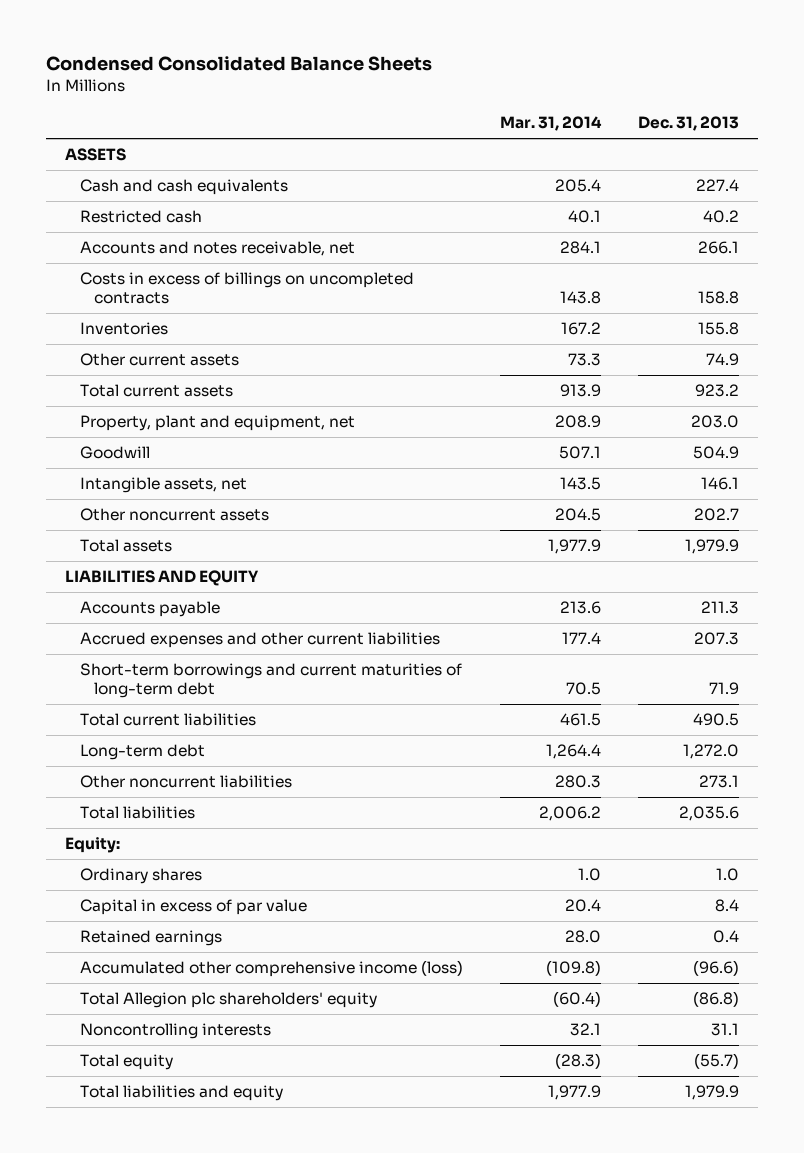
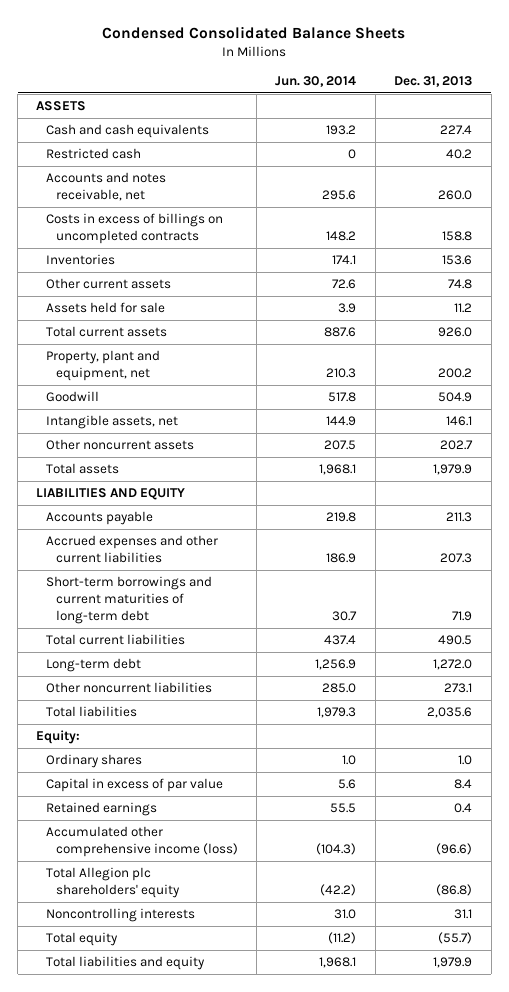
- | Mar. 31, 2014 | Dec. 31, 2013
+ | Jun. 30, 2014 | Dec. 31, 2013
- Accounts and notes receivable, net | 284.1 | 266.1
+ Accounts and notes receivable, net | 295.6 | 260.0
- Inventories | 167.2 | 155.8
- Other current assets | 73.3 | 74.9
- Total current assets | 913.9 | 923.2
- Property, plant and equipment, net | 208.9 | 203.0
+ Inventories | 174.1 | 153.6
+ Other current assets | 72.6 | 74.8
+ Assets held for sale | 3.9 | 11.2
+ Total current assets | 887.6 | 926.0
+ Property, plant and equipment, net | 210.3 | 200.2

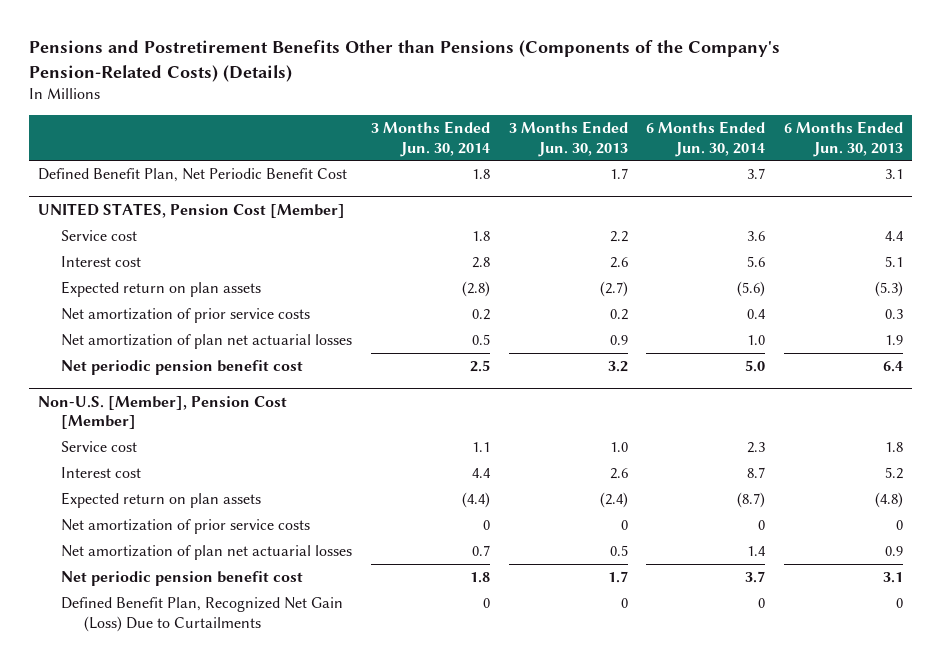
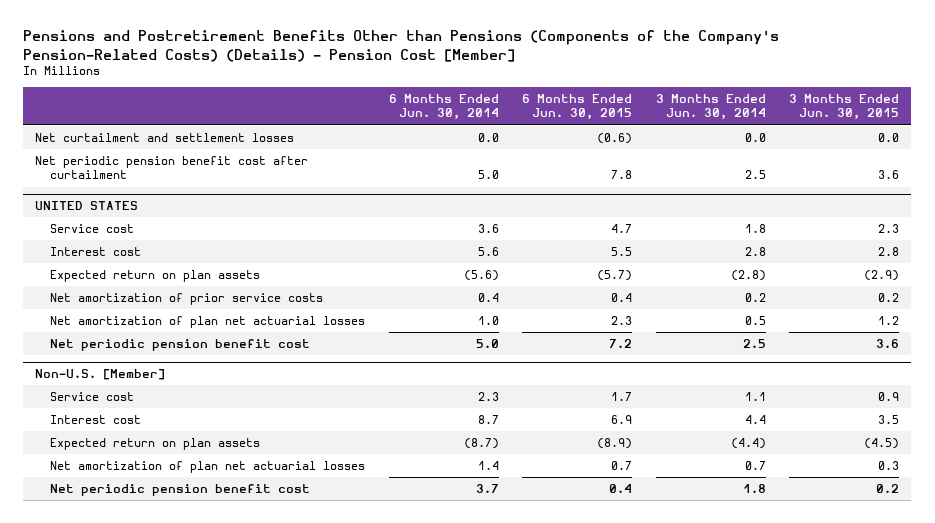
- Pensions and Postretirement Benefits Other than Pensions (Components of the Company's Pension-Related Costs) (Details)
+ Pensions and Postretirement Benefits Other than Pensions (Components of the Company's Pension-Related Costs) (Details) - Pension Cost [Member]
- | 3 Months Ended Jun. 30, 2014 | 3 Months Ended Jun. 30, 2013 | 6 Months Ended Jun. 30, 2014 | 6 Months Ended Jun. 30, 2013
+ | 6 Months Ended Jun. 30, 2014 | 6 Months Ended Jun. 30, 2015 | 3 Months Ended Jun. 30, 2014 | 3 Months Ended Jun. 30, 2015
- Defined Benefit Plan, Net Periodic Benefit Cost | 1.8 | 1.7 | 3.7 | 3.1
- UNITED STATES, Pension Cost [Member]
+ Net curtailment and settlement losses | 0.0 | (0.6) | 0.0 | 0.0
+ Net periodic pension benefit cost after curtailment | 5.0 | 7.8 | 2.5 | 3.6
+ UNITED STATES
- Non-U.S. [Member], Pension Cost [Member]
+ Non-U.S. [Member]
- Net amortization of prior service costs | 0 | 0 | 0 | 0
- Defined Benefit Plan, Recognized Net Gain (Loss) Due to Curtailments | 0 | 0 | 0 | 0

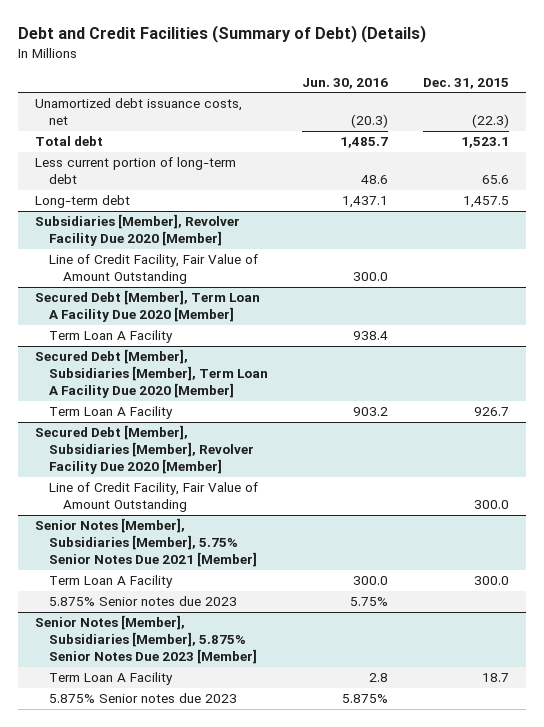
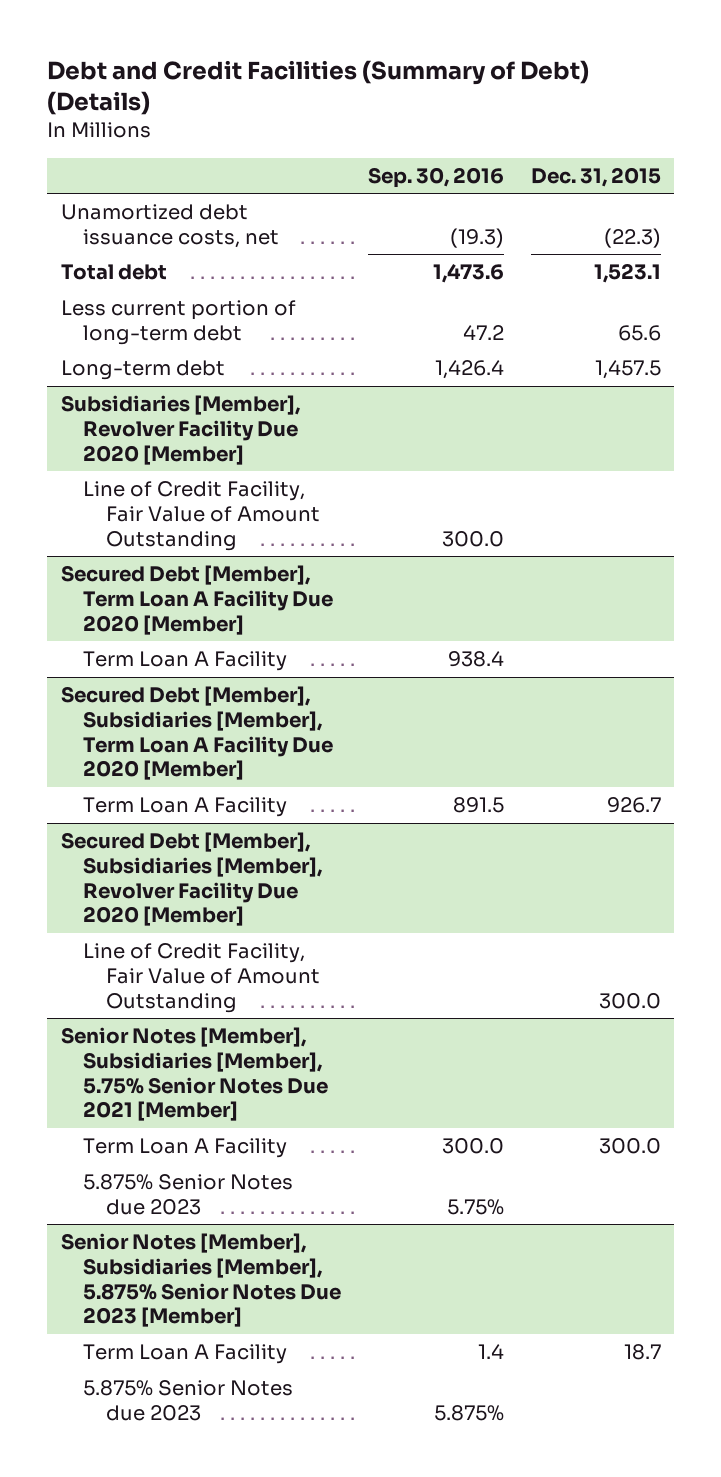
- | Jun. 30, 2016 | Dec. 31, 2015
+ | Sep. 30, 2016 | Dec. 31, 2015
@ Senior Notes [Member], Subsidiaries [Member], 5.75% Senior Notes Due 2021 [Member]
- 5.875% Senior notes due 2023 | 5.75% |
+ 5.875% Senior Notes due 2023 | 5.75% |
@ Senior Notes [Member], Subsidiaries [Member], 5.875% Senior Notes Due 2023 [Member]
- 5.875% Senior notes due 2023 | 5.875% |
+ 5.875% Senior Notes due 2023 | 5.875% |

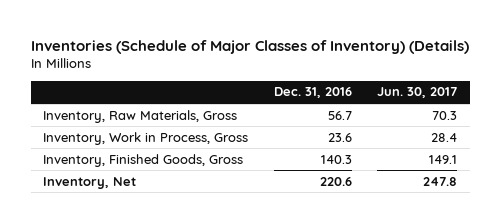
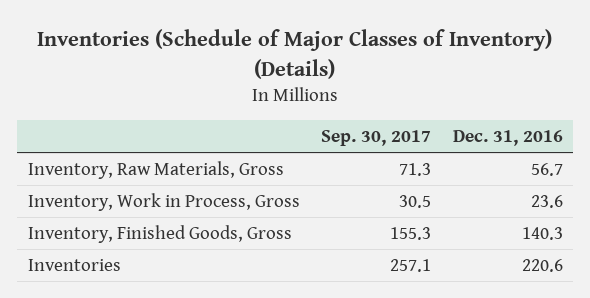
- | Dec. 31, 2016 | Jun. 30, 2017
+ | Sep. 30, 2017 | Dec. 31, 2016
- Inventory, Net | 220.6 | 247.8
+ Inventories | 257.1 | 220.6

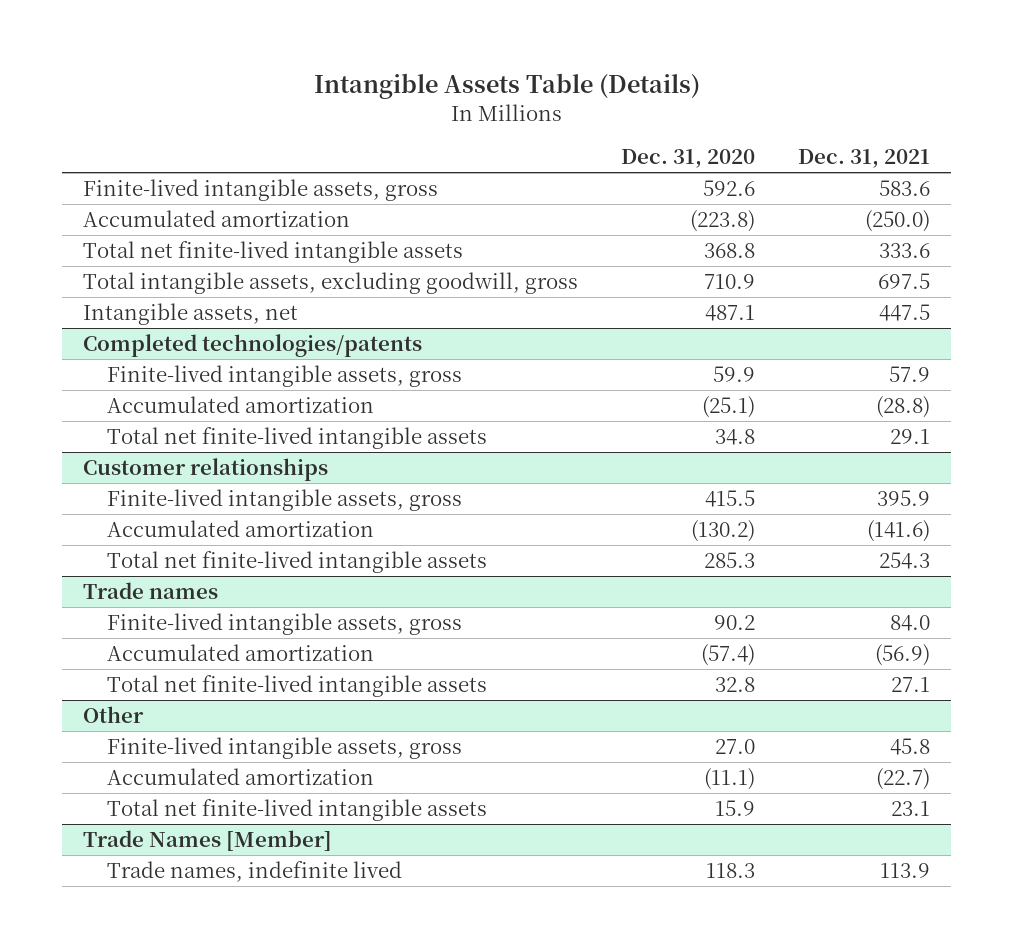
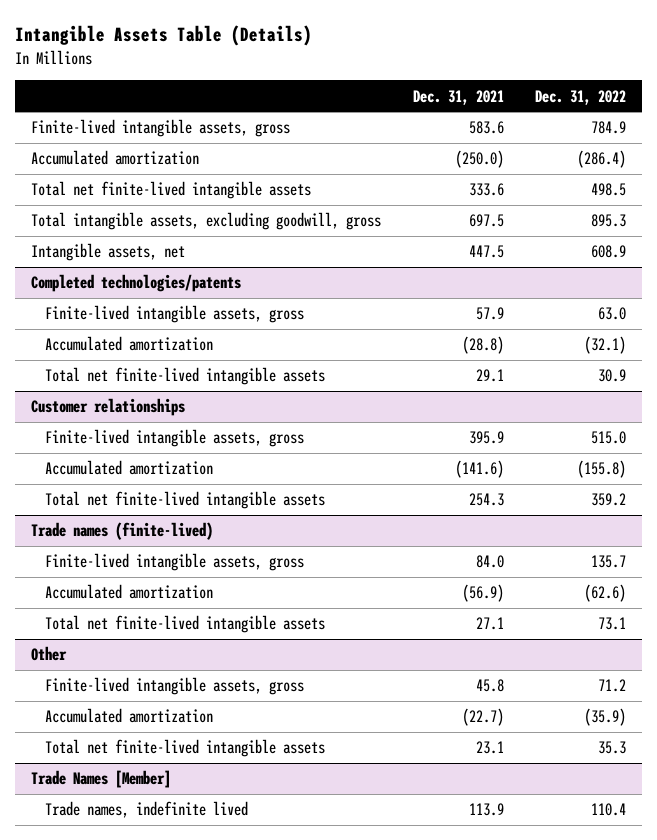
- | Dec. 31, 2020 | Dec. 31, 2021
+ | Dec. 31, 2021 | Dec. 31, 2022
- Trade names
+ Trade names (finite-lived)

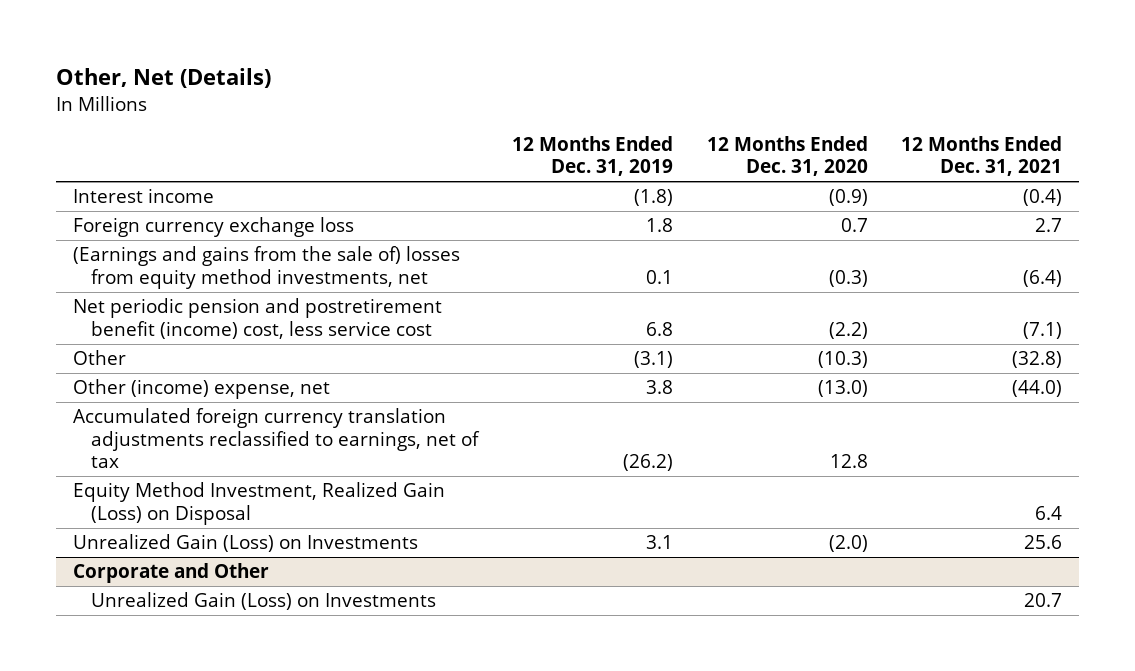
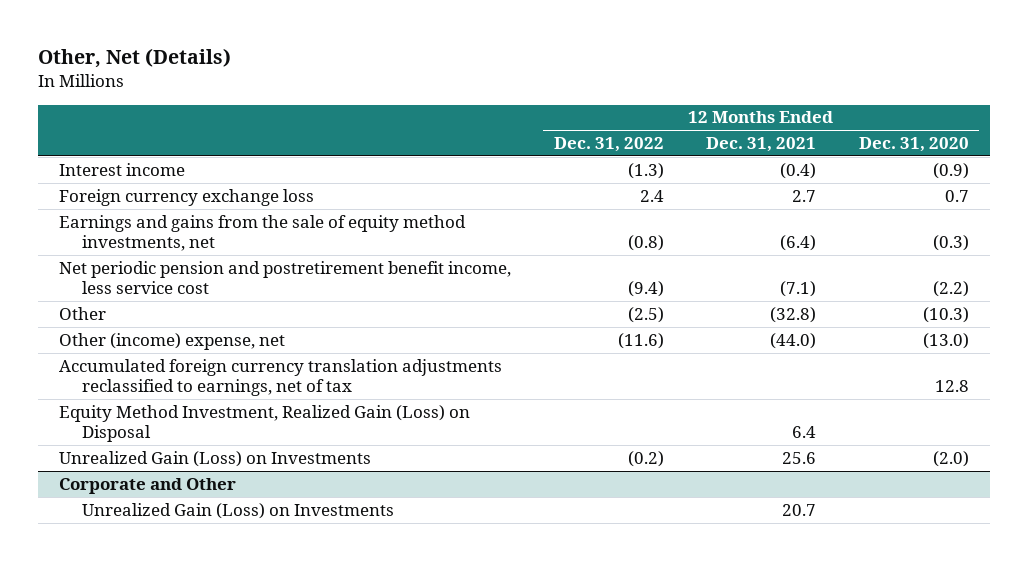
- | 12 Months Ended Dec. 31, 2019 | 12 Months Ended Dec. 31, 2020 | 12 Months Ended Dec. 31, 2021
+ | 12 Months Ended Dec. 31, 2022 | 12 Months Ended Dec. 31, 2021 | 12 Months Ended Dec. 31, 2020
- (Earnings and gains from the sale of) losses from equity method investments, net | 0.1 | (0.3) | (6.4)
- Net periodic pension and postretirement benefit (income) cost, less service cost | 6.8 | (2.2) | (7.1)
+ Earnings and gains from the sale of equity method investments, net | (0.8) | (6.4) | (0.3)
+ Net periodic pension and postretirement benefit income, less service cost | (9.4) | (7.1) | (2.2)

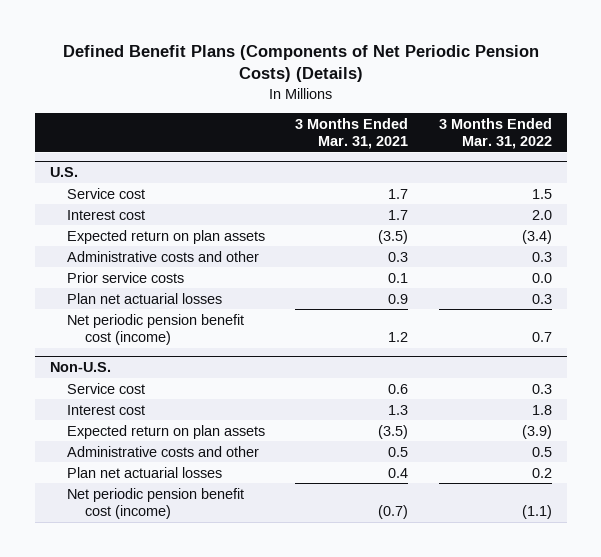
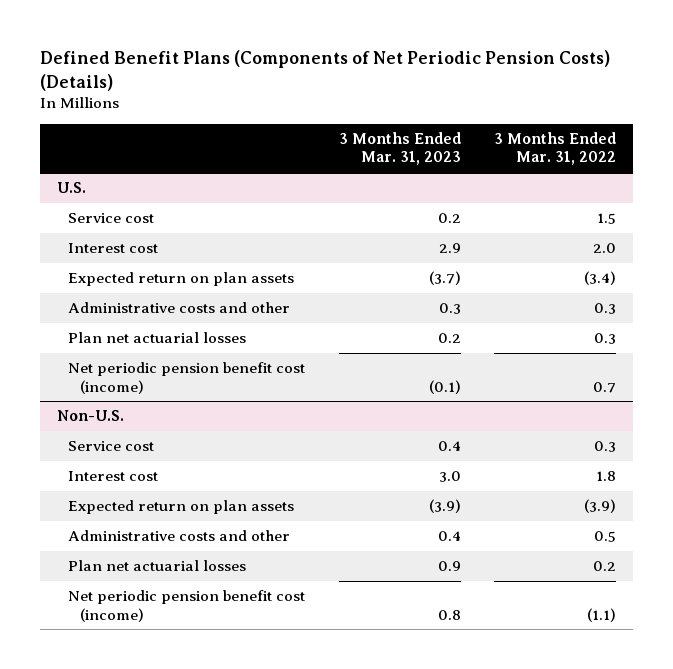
- | 3 Months Ended Mar. 31, 2021 | 3 Months Ended Mar. 31, 2022
+ | 3 Months Ended Mar. 31, 2023 | 3 Months Ended Mar. 31, 2022
@ U.S.
- Prior service costs | 0.1 | 0.0

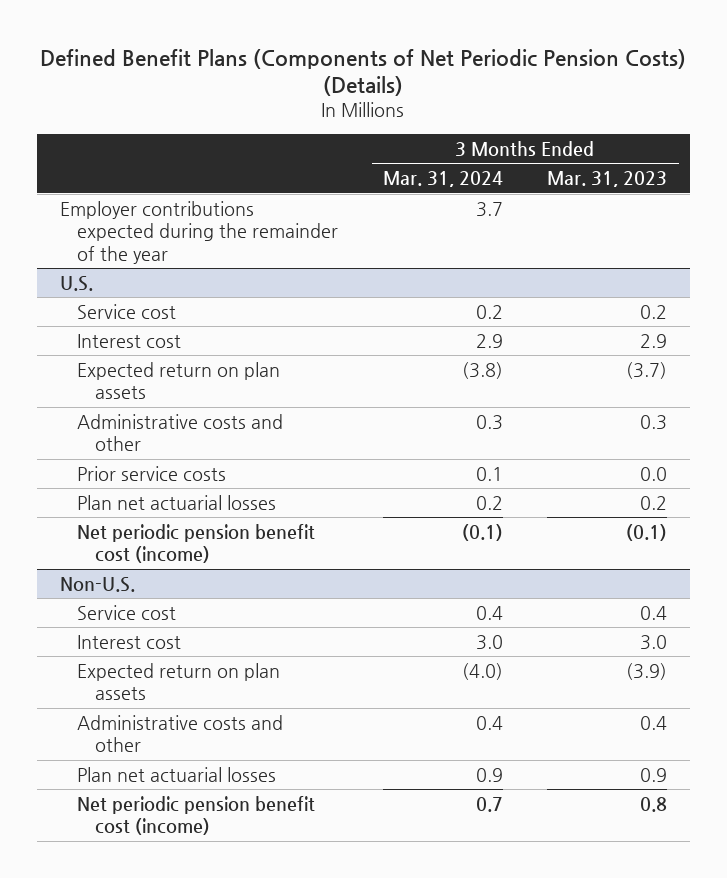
- | 3 Months Ended Mar. 31, 2023 | 3 Months Ended Mar. 31, 2022
+ | 3 Months Ended Mar. 31, 2024 | 3 Months Ended Mar. 31, 2023
+ Employer contributions expected during the remainder of the year | 3.7 |
@ U.S.
+ Prior service costs | 0.1 | 0.0

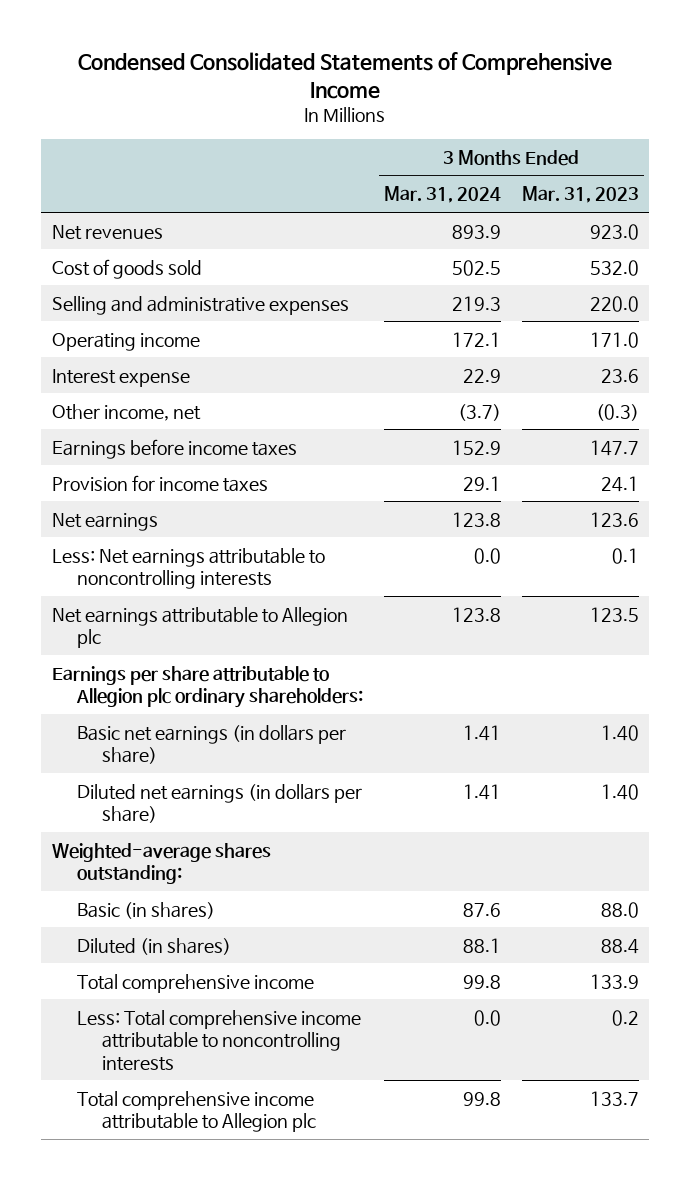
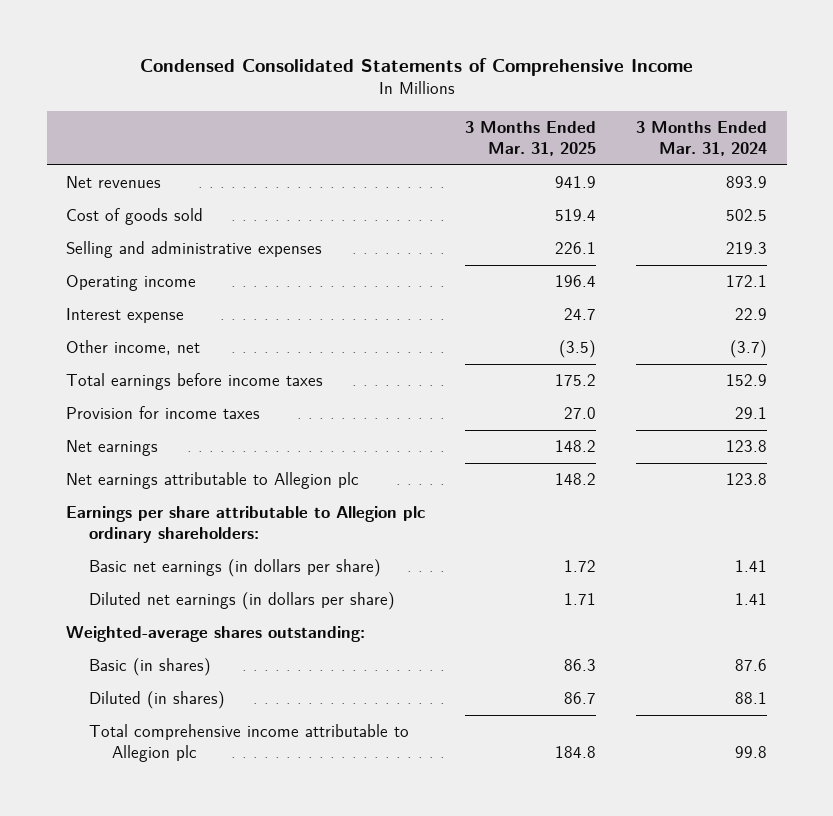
- | 3 Months Ended Mar. 31, 2024 | 3 Months Ended Mar. 31, 2023
+ | 3 Months Ended Mar. 31, 2025 | 3 Months Ended Mar. 31, 2024
- Earnings before income taxes | 152.9 | 147.7
+ Total earnings before income taxes | 175.2 | 152.9
- Less: Net earnings attributable to noncontrolling interests | 0.0 | 0.1
- Total comprehensive income | 99.8 | 133.9
- Less: Total comprehensive income attributable to noncontrolling interests | 0.0 | 0.2

